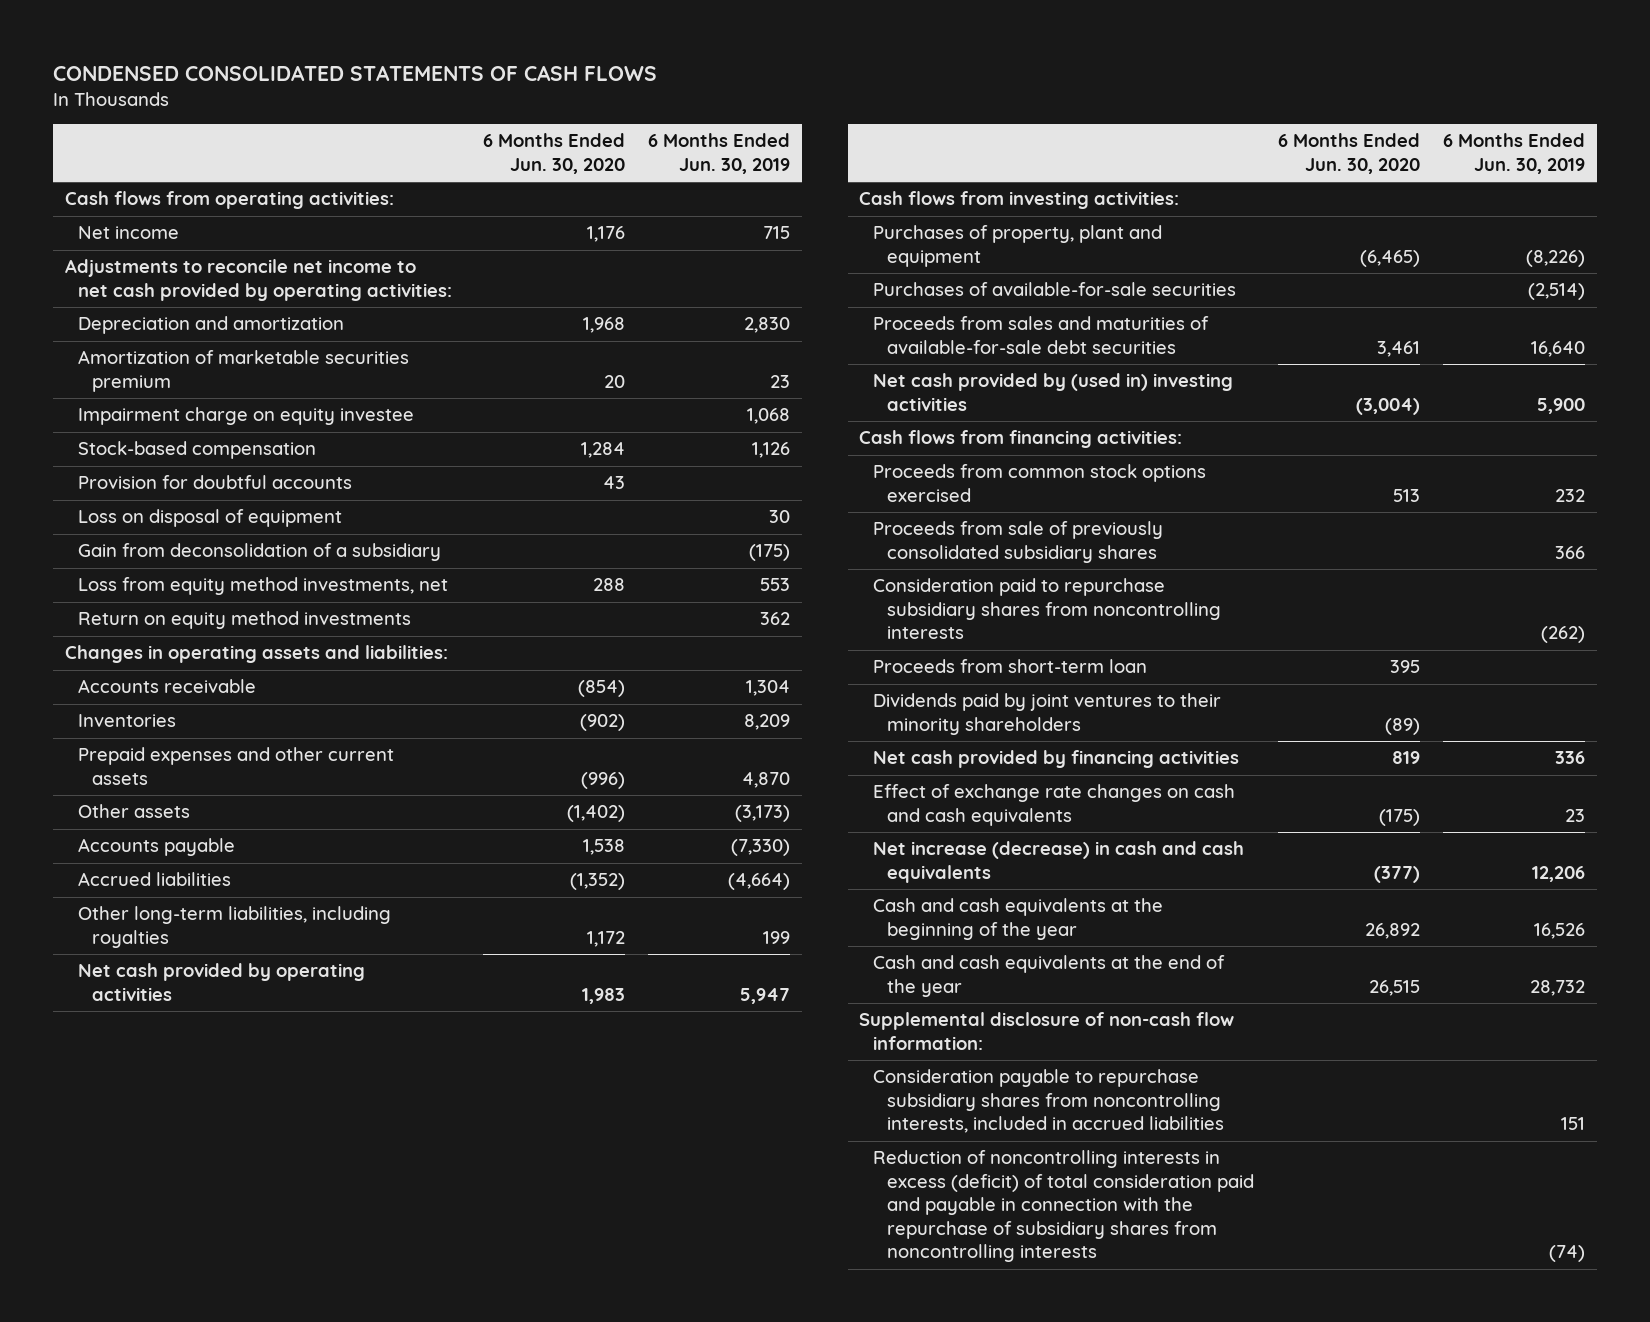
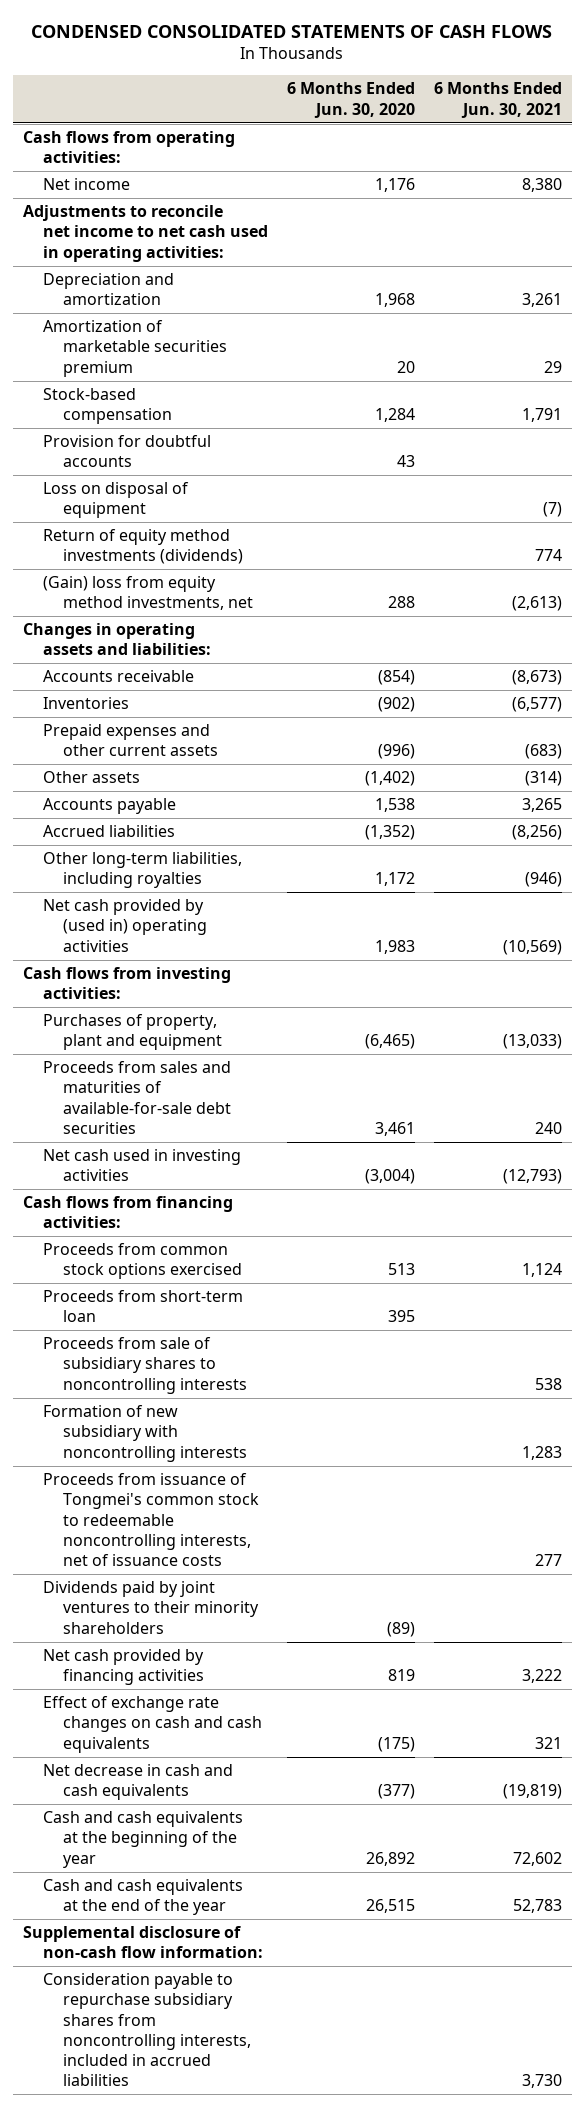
- | 6 Months Ended Jun. 30, 2020 | 6 Months Ended Jun. 30, 2019
+ | 6 Months Ended Jun. 30, 2020 | 6 Months Ended Jun. 30, 2021
- Adjustments to reconcile net income to net cash provided by operating activities:
+ Adjustments to reconcile net income to net cash used in operating activities:
- Impairment charge on equity investee | | 1,068
- Gain from deconsolidation of a subsidiary | | (175)
- Loss from equity method investments, net | 288 | 553
- Return on equity method investments | | 362
+ Return of equity method investments (dividends) | | 774
+ (Gain) loss from equity method investments, net | 288 | (2,613)
- Net cash provided by operating activities | 1,983 | 5,947
+ Net cash provided by (used in) operating activities | 1,983 | (10,569)
- Purchases of available-for-sale securities | | (2,514)
- Net cash provided by (used in) investing activities | (3,004) | 5,900
+ Net cash used in investing activities | (3,004) | (12,793)
- Proceeds from sale of previously consolidated subsidiary shares | | 366
- Consideration paid to repurchase subsidiary shares from noncontrolling interests | | (262)
+ Proceeds from sale of subsidiary shares to noncontrolling interests | | 538
+ Formation of new subsidiary with noncontrolling interests | | 1,283
+ Proceeds from issuance of Tongmei's common stock to redeemable noncontrolling interests, net of issuance costs | | 277
- Net increase (decrease) in cash and cash equivalents | (377) | 12,206
+ Net decrease in cash and cash equivalents | (377) | (19,819)
- Reduction of noncontrolling interests in excess (deficit) of total consideration paid and payable in connection with the repurchase of subsidiary shares from noncontrolling interests | | (74)

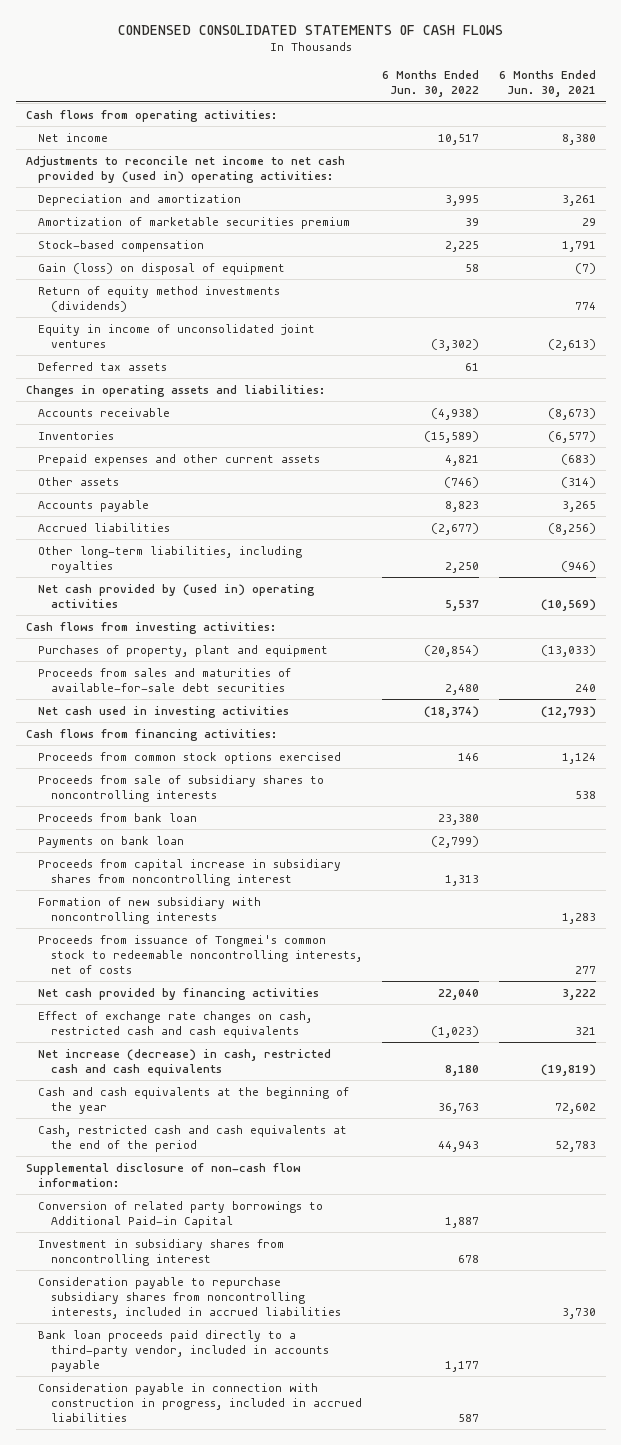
- | 6 Months Ended Jun. 30, 2020 | 6 Months Ended Jun. 30, 2021
+ | 6 Months Ended Jun. 30, 2022 | 6 Months Ended Jun. 30, 2021
- Adjustments to reconcile net income to net cash used in operating activities:
+ Adjustments to reconcile net income to net cash provided by (used in) operating activities:
- Provision for doubtful accounts | 43 |
- Loss on disposal of equipment | | (7)
+ Gain (loss) on disposal of equipment | 58 | (7)
- (Gain) loss from equity method investments, net | 288 | (2,613)
+ Equity in income of unconsolidated joint ventures | (3,302) | (2,613)
+ Deferred tax assets | 61 |
- Proceeds from short-term loan | 395 |
+ Proceeds from bank loan | 23,380 |
+ Payments on bank loan | (2,799) |
+ Proceeds from capital increase in subsidiary shares from noncontrolling interest | 1,313 |
- Proceeds from issuance of Tongmei's common stock to redeemable noncontrolling interests, net of issuance costs | | 277
- Dividends paid by joint ventures to their minority shareholders | (89) |
+ Proceeds from issuance of Tongmei's common stock to redeemable noncontrolling interests, net of costs | | 277
- Effect of exchange rate changes on cash and cash equivalents | (175) | 321
- Net decrease in cash and cash equivalents | (377) | (19,819)
+ Effect of exchange rate changes on cash, restricted cash and cash equivalents | (1,023) | 321
+ Net increase (decrease) in cash, restricted cash and cash equivalents | 8,180 | (19,819)
- Cash and cash equivalents at the end of the year | 26,515 | 52,783
+ Cash, restricted cash and cash equivalents at the end of the period | 44,943 | 52,783
+ Conversion of related party borrowings to Additional Paid-in Capital | 1,887 |
+ Investment in subsidiary shares from noncontrolling interest | 678 |
+ Bank loan proceeds paid directly to a third-party vendor, included in accounts payable | 1,177 |
+ Consideration payable in connection with construction in progress, included in accrued liabilities | 587 |

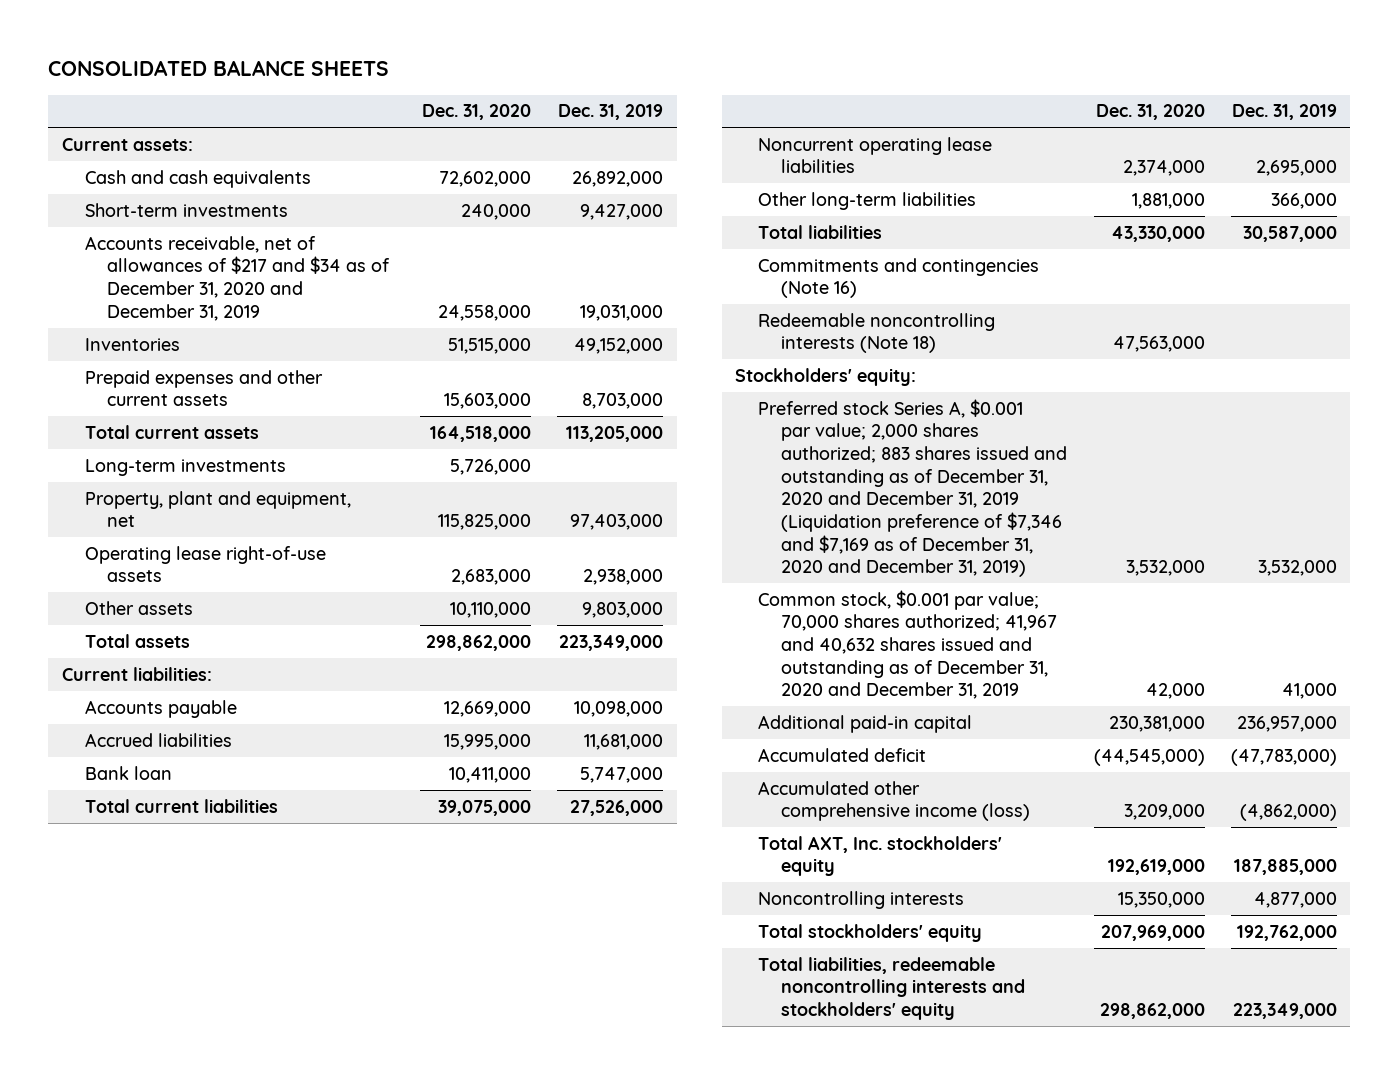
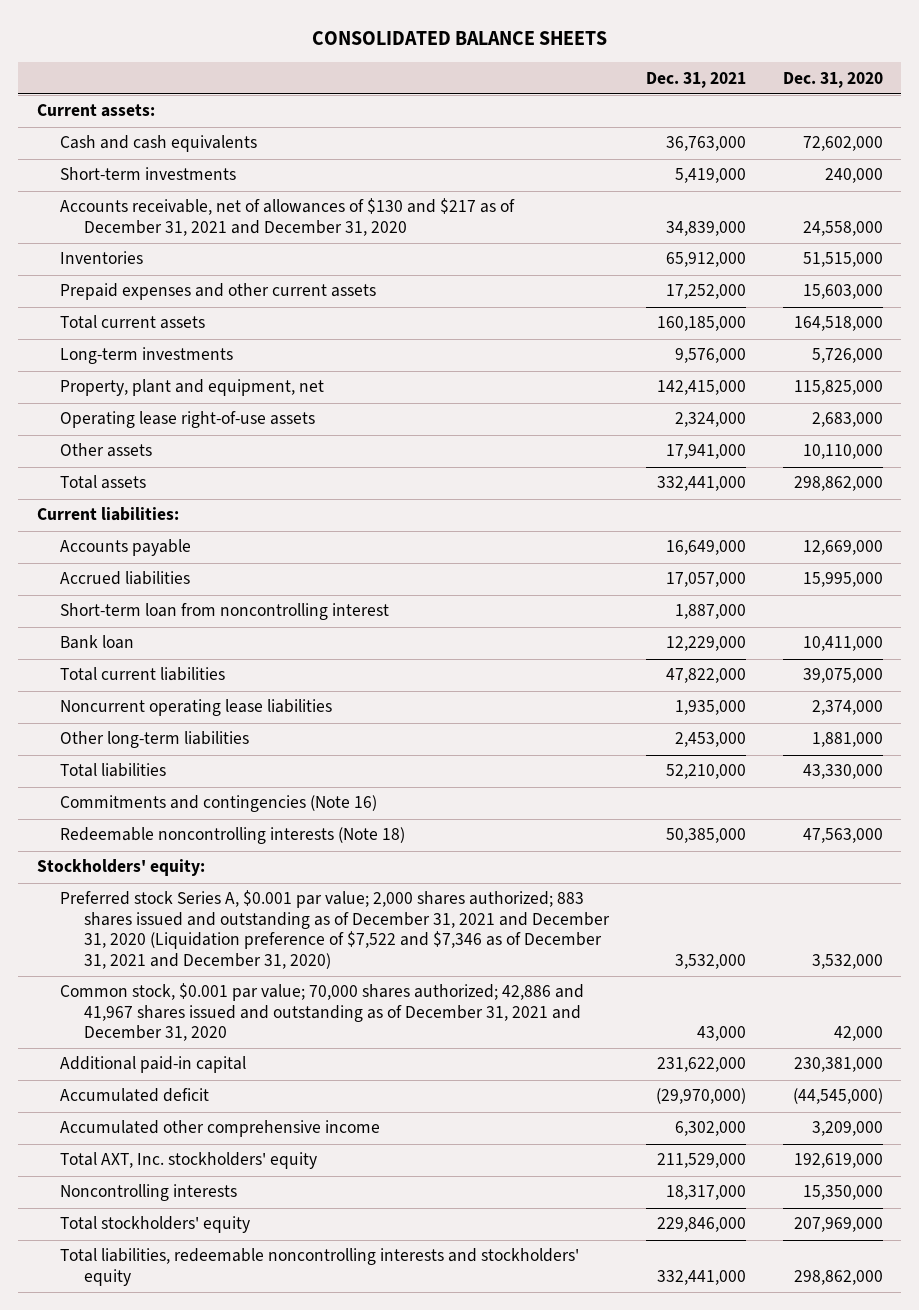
- | Dec. 31, 2020 | Dec. 31, 2019
+ | Dec. 31, 2021 | Dec. 31, 2020
- Accounts receivable, net of allowances of $217 and $34 as of December 31, 2020 and December 31, 2019 | 24,558,000 | 19,031,000
+ Accounts receivable, net of allowances of $130 and $217 as of December 31, 2021 and December 31, 2020 | 34,839,000 | 24,558,000
+ Short-term loan from noncontrolling interest | 1,887,000 |
- Preferred stock Series A, $0.001 par value; 2,000 shares authorized; 883 shares issued and outstanding as of December 31, 2020 and December 31, 2019 (Liquidation preference of $7,346 and $7,169 as of December 31, 2020 and December 31, 2019) | 3,532,000 | 3,532,000
- Common stock, $0.001 par value; 70,000 shares authorized; 41,967 and 40,632 shares issued and outstanding as of December 31, 2020 and December 31, 2019 | 42,000 | 41,000
+ Preferred stock Series A, $0.001 par value; 2,000 shares authorized; 883 shares issued and outstanding as of December 31, 2021 and December 31, 2020 (Liquidation preference of $7,522 and $7,346 as of December 31, 2021 and December 31, 2020) | 3,532,000 | 3,532,000
+ Common stock, $0.001 par value; 70,000 shares authorized; 42,886 and 41,967 shares issued and outstanding as of December 31, 2021 and December 31, 2020 | 43,000 | 42,000
- Accumulated other comprehensive income (loss) | 3,209,000 | (4,862,000)
+ Accumulated other comprehensive income | 6,302,000 | 3,209,000

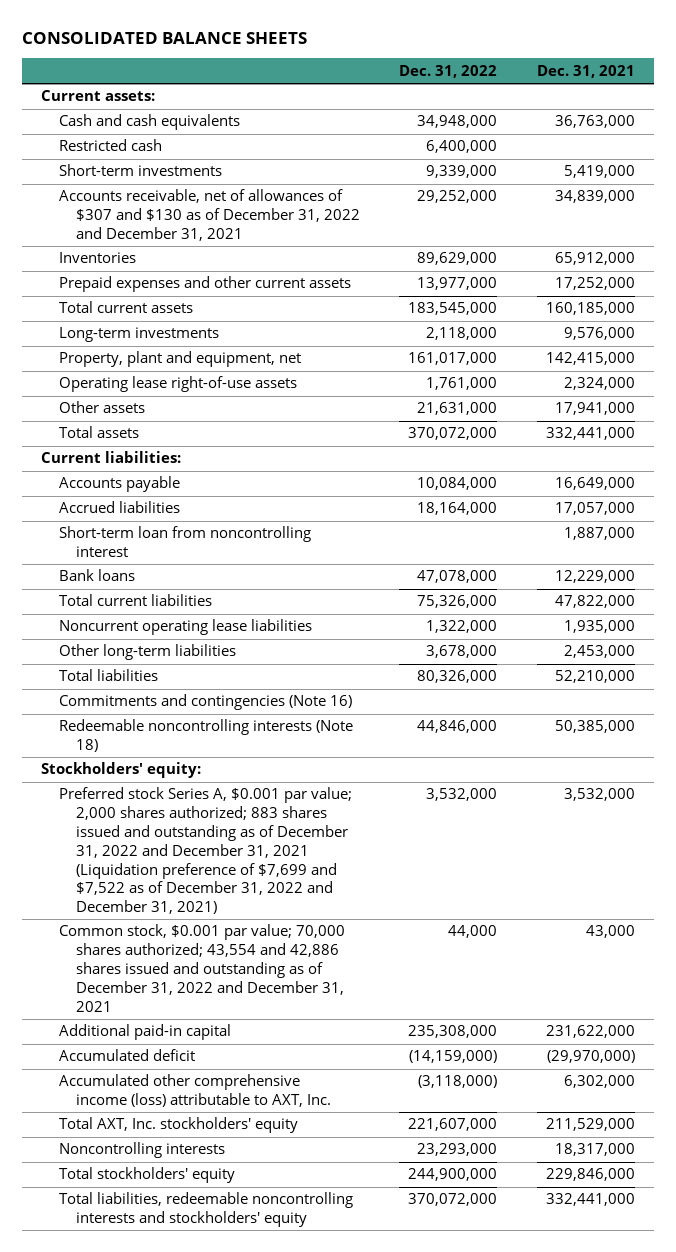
- | Dec. 31, 2021 | Dec. 31, 2020
+ | Dec. 31, 2022 | Dec. 31, 2021
+ Restricted cash | 6,400,000 |
- Accounts receivable, net of allowances of $130 and $217 as of December 31, 2021 and December 31, 2020 | 34,839,000 | 24,558,000
+ Accounts receivable, net of allowances of $307 and $130 as of December 31, 2022 and December 31, 2021 | 29,252,000 | 34,839,000
- Bank loan | 12,229,000 | 10,411,000
+ Bank loans | 47,078,000 | 12,229,000
- Preferred stock Series A, $0.001 par value; 2,000 shares authorized; 883 shares issued and outstanding as of December 31, 2021 and December 31, 2020 (Liquidation preference of $7,522 and $7,346 as of December 31, 2021 and December 31, 2020) | 3,532,000 | 3,532,000
- Common stock, $0.001 par value; 70,000 shares authorized; 42,886 and 41,967 shares issued and outstanding as of December 31, 2021 and December 31, 2020 | 43,000 | 42,000
+ Preferred stock Series A, $0.001 par value; 2,000 shares authorized; 883 shares issued and outstanding as of December 31, 2022 and December 31, 2021 (Liquidation preference of $7,699 and $7,522 as of December 31, 2022 and December 31, 2021) | 3,532,000 | 3,532,000
+ Common stock, $0.001 par value; 70,000 shares authorized; 43,554 and 42,886 shares issued and outstanding as of December 31, 2022 and December 31, 2021 | 44,000 | 43,000
- Accumulated other comprehensive income | 6,302,000 | 3,209,000
+ Accumulated other comprehensive income (loss) attributable to AXT, Inc. | (3,118,000) | 6,302,000

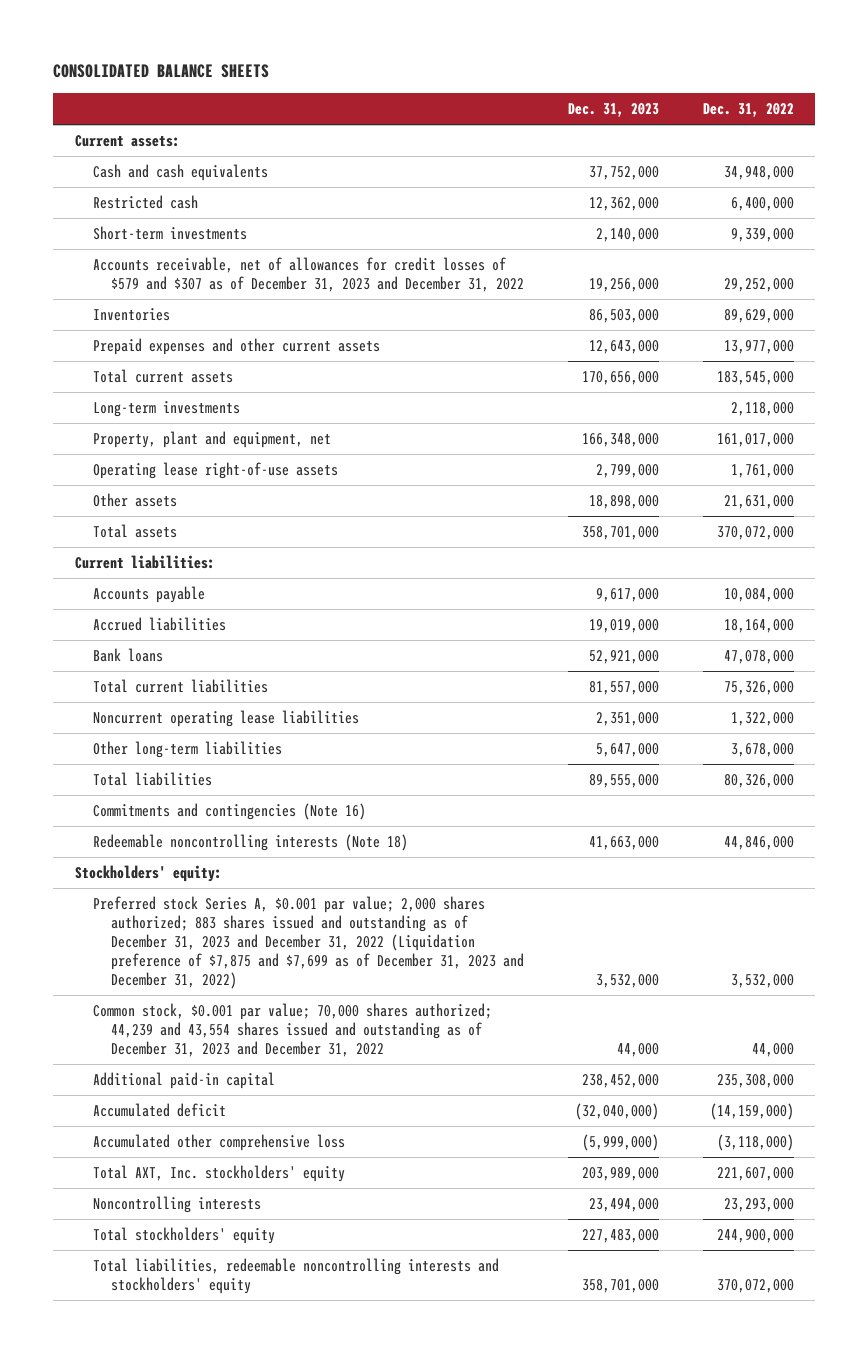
- | Dec. 31, 2022 | Dec. 31, 2021
+ | Dec. 31, 2023 | Dec. 31, 2022
- Accounts receivable, net of allowances of $307 and $130 as of December 31, 2022 and December 31, 2021 | 29,252,000 | 34,839,000
+ Accounts receivable, net of allowances for credit losses of $579 and $307 as of December 31, 2023 and December 31, 2022 | 19,256,000 | 29,252,000
- Short-term loan from noncontrolling interest | | 1,887,000
- Preferred stock Series A, $0.001 par value; 2,000 shares authorized; 883 shares issued and outstanding as of December 31, 2022 and December 31, 2021 (Liquidation preference of $7,699 and $7,522 as of December 31, 2022 and December 31, 2021) | 3,532,000 | 3,532,000
- Common stock, $0.001 par value; 70,000 shares authorized; 43,554 and 42,886 shares issued and outstanding as of December 31, 2022 and December 31, 2021 | 44,000 | 43,000
+ Preferred stock Series A, $0.001 par value; 2,000 shares authorized; 883 shares issued and outstanding as of December 31, 2023 and December 31, 2022 (Liquidation preference of $7,875 and $7,699 as of December 31, 2023 and December 31, 2022) | 3,532,000 | 3,532,000
+ Common stock, $0.001 par value; 70,000 shares authorized; 44,239 and 43,554 shares issued and outstanding as of December 31, 2023 and December 31, 2022 | 44,000 | 44,000
- Accumulated other comprehensive income (loss) attributable to AXT, Inc. | (3,118,000) | 6,302,000
+ Accumulated other comprehensive loss | (5,999,000) | (3,118,000)

